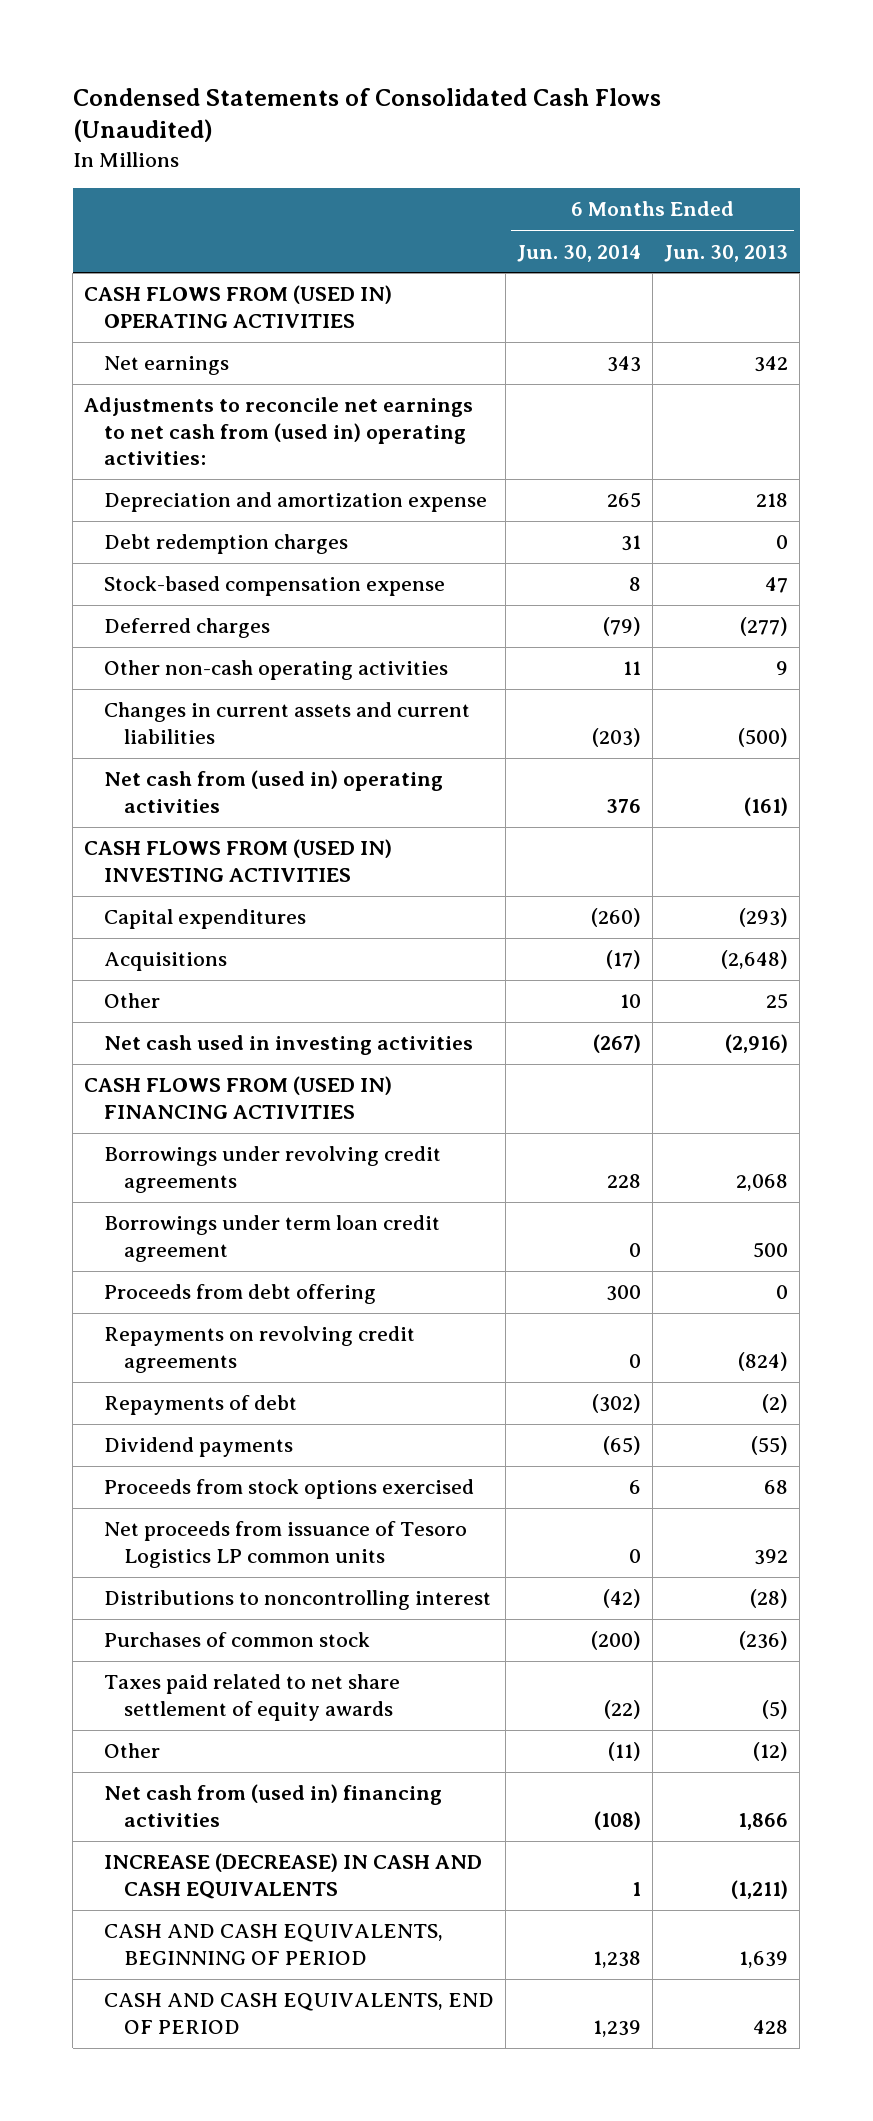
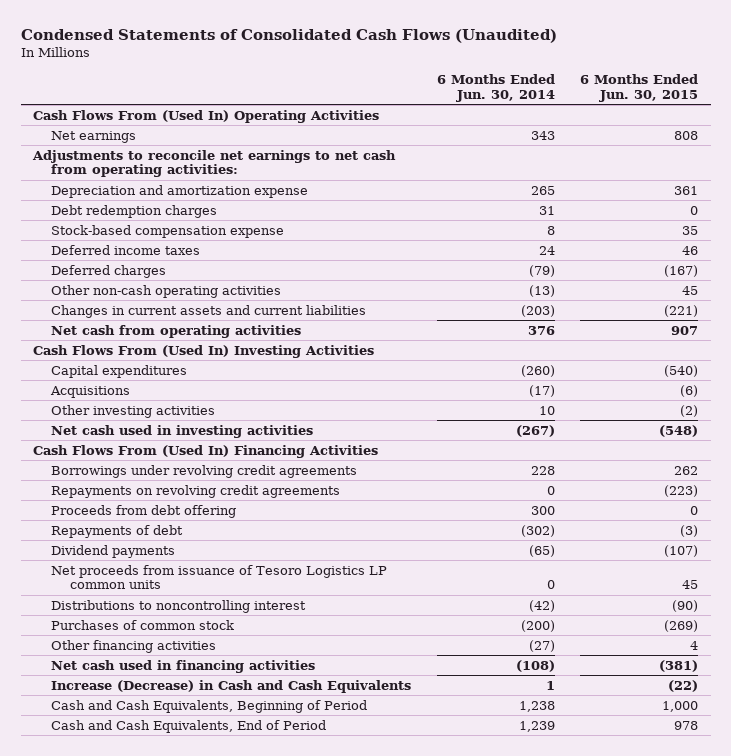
- | 6 Months Ended Jun. 30, 2014 | 6 Months Ended Jun. 30, 2013
+ | 6 Months Ended Jun. 30, 2014 | 6 Months Ended Jun. 30, 2015
- CASH FLOWS FROM (USED IN) OPERATING ACTIVITIES
+ Cash Flows From (Used In) Operating Activities
- Adjustments to reconcile net earnings to net cash from (used in) operating activities:
+ Adjustments to reconcile net earnings to net cash from operating activities:
+ Deferred income taxes | 24 | 46
- Other non-cash operating activities | 11 | 9
+ Other non-cash operating activities | (13) | 45
- Net cash from (used in) operating activities | 376 | (161)
- CASH FLOWS FROM (USED IN) INVESTING ACTIVITIES
+ Net cash from operating activities | 376 | 907
+ Cash Flows From (Used In) Investing Activities
- Other | 10 | 25
+ Other investing activities | 10 | (2)
- CASH FLOWS FROM (USED IN) FINANCING ACTIVITIES
+ Cash Flows From (Used In) Financing Activities
- Borrowings under term loan credit agreement | 0 | 500
moved down: Proceeds from debt offering | 300 | 0
- Proceeds from stock options exercised | 6 | 68
- Taxes paid related to net share settlement of equity awards | (22) | (5)
- Other | (11) | (12)
- Net cash from (used in) financing activities | (108) | 1,866
- INCREASE (DECREASE) IN CASH AND CASH EQUIVALENTS | 1 | (1,211)
- CASH AND CASH EQUIVALENTS, BEGINNING OF PERIOD | 1,238 | 1,639
- CASH AND CASH EQUIVALENTS, END OF PERIOD | 1,239 | 428
+ Other financing activities | (27) | 4
+ Net cash used in financing activities | (108) | (381)
+ Increase (Decrease) in Cash and Cash Equivalents | 1 | (22)
+ Cash and Cash Equivalents, Beginning of Period | 1,238 | 1,000
+ Cash and Cash Equivalents, End of Period | 1,239 | 978

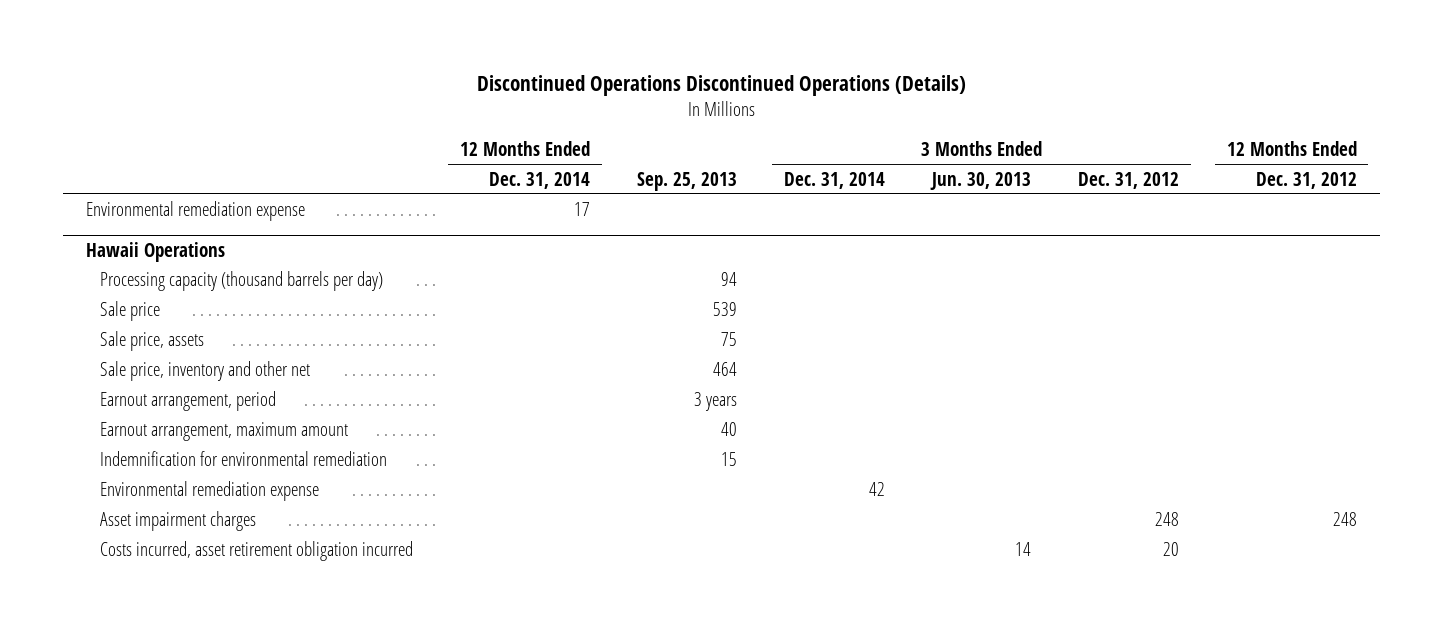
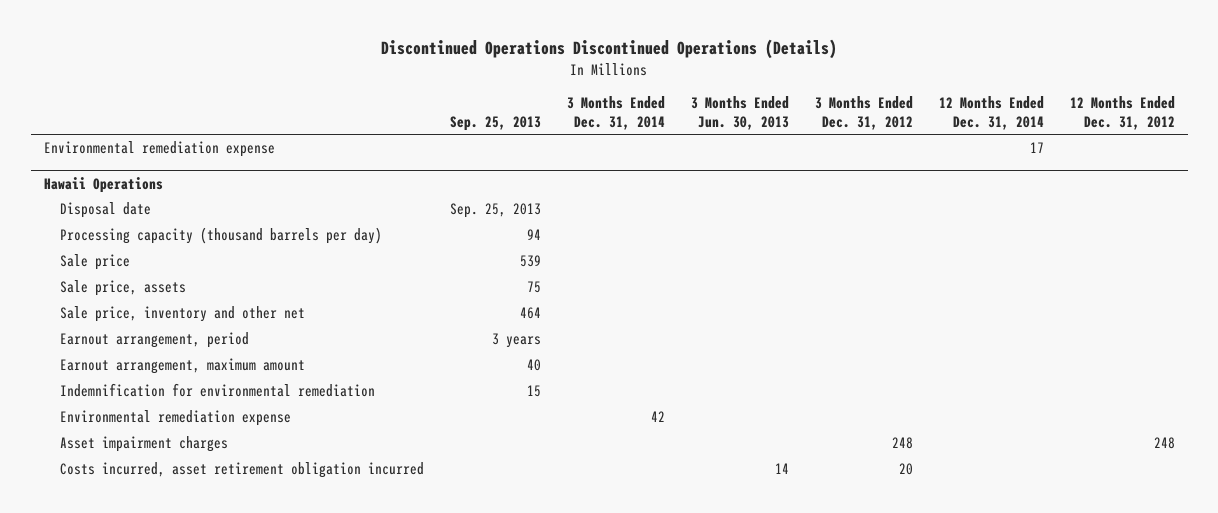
- | 12 Months Ended Dec. 31, 2014 | Sep. 25, 2013 | 3 Months Ended Dec. 31, 2014 | 3 Months Ended Jun. 30, 2013 | 3 Months Ended Dec. 31, 2012 | 12 Months Ended Dec. 31, 2012
+ | Sep. 25, 2013 | 3 Months Ended Dec. 31, 2014 | 3 Months Ended Jun. 30, 2013 | 3 Months Ended Dec. 31, 2012 | 12 Months Ended Dec. 31, 2014 | 12 Months Ended Dec. 31, 2012
@ Hawaii Operations
+ Disposal date | Sep. 25, 2013 | | | | |

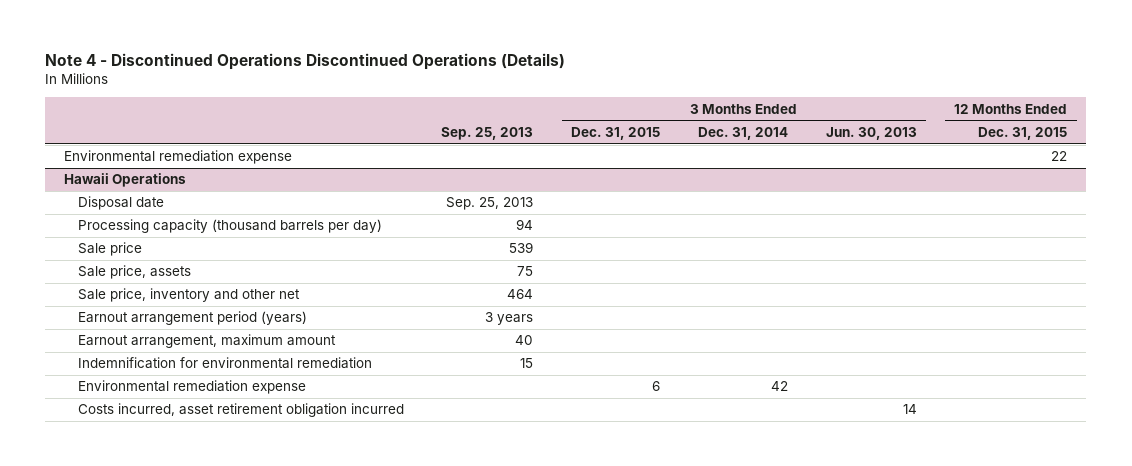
- Discontinued Operations Discontinued Operations (Details)
+ Note 4 - Discontinued Operations Discontinued Operations (Details)
- | Sep. 25, 2013 | 3 Months Ended Dec. 31, 2014 | 3 Months Ended Jun. 30, 2013 | 3 Months Ended Dec. 31, 2012 | 12 Months Ended Dec. 31, 2014 | 12 Months Ended Dec. 31, 2012
+ | Sep. 25, 2013 | 3 Months Ended Dec. 31, 2015 | 3 Months Ended Dec. 31, 2014 | 3 Months Ended Jun. 30, 2013 | 12 Months Ended Dec. 31, 2015
@ Hawaii Operations
- Earnout arrangement, period | 3 years | | | | |
+ Earnout arrangement period (years) | 3 years | | | |
- Asset impairment charges | | | | 248 | | 248

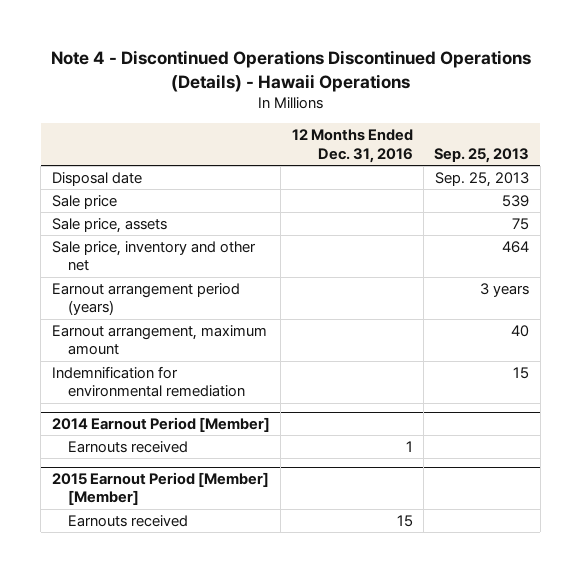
- Note 4 - Discontinued Operations Discontinued Operations (Details)
+ Note 4 - Discontinued Operations Discontinued Operations (Details) - Hawaii Operations
- | Sep. 25, 2013 | 3 Months Ended Dec. 31, 2015 | 3 Months Ended Dec. 31, 2014 | 3 Months Ended Jun. 30, 2013 | 12 Months Ended Dec. 31, 2015
+ | 12 Months Ended Dec. 31, 2016 | Sep. 25, 2013
- Environmental remediation expense | | | | | 22
- Hawaii Operations
- Processing capacity (thousand barrels per day) | 94 | | | |
- Environmental remediation expense | | 6 | 42 | |
- Costs incurred, asset retirement obligation incurred | | | | 14 |
+ 2014 Earnout Period [Member]
+ Earnouts received | 1 |
+ 2015 Earnout Period [Member] [Member]
+ Earnouts received | 15 |

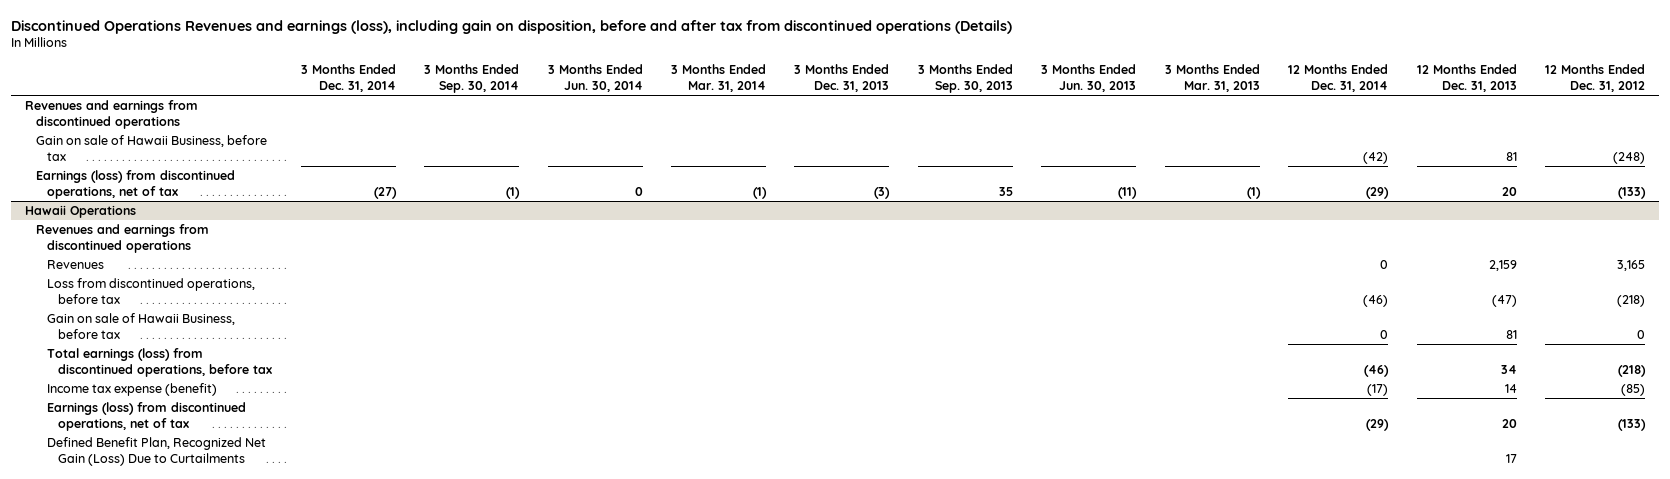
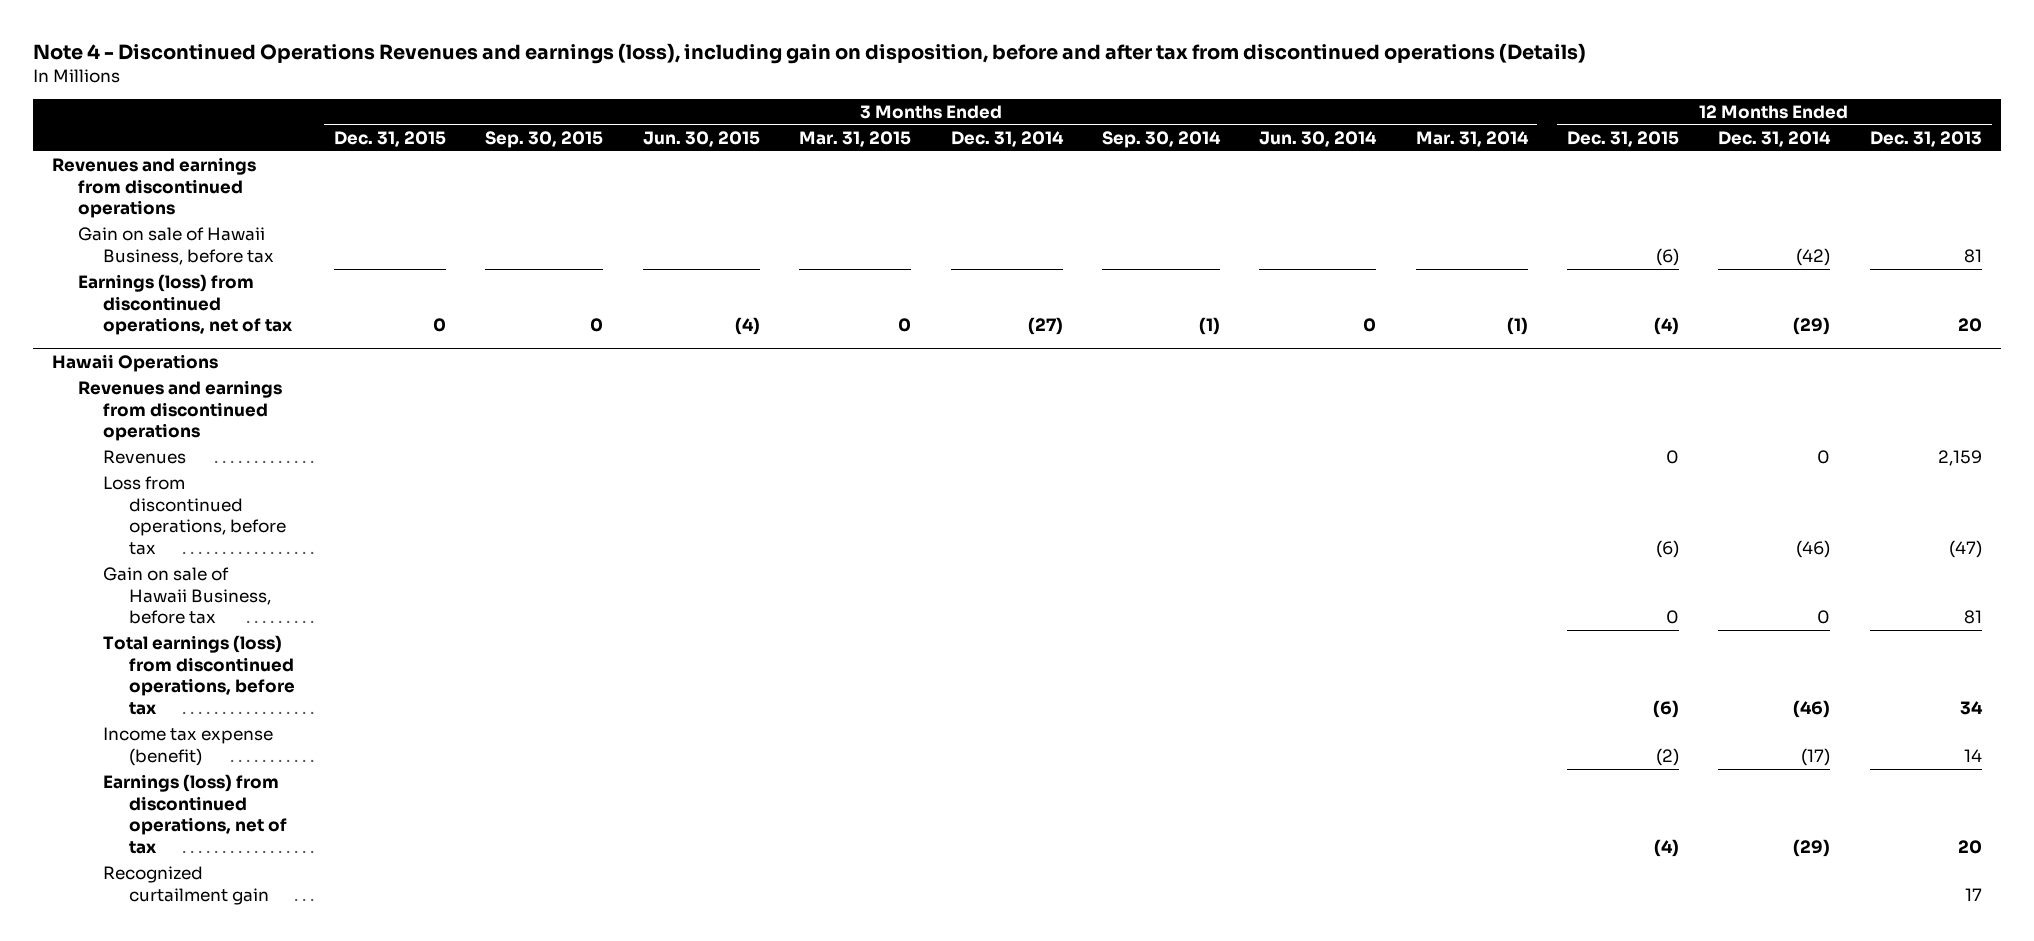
- Discontinued Operations Revenues and earnings (loss), including gain on disposition, before and after tax from discontinued operations (Details)
+ Note 4 - Discontinued Operations Revenues and earnings (loss), including gain on disposition, before and after tax from discontinued operations (Details)
- | 3 Months Ended Dec. 31, 2014 | 3 Months Ended Sep. 30, 2014 | 3 Months Ended Jun. 30, 2014 | 3 Months Ended Mar. 31, 2014 | 3 Months Ended Dec. 31, 2013 | 3 Months Ended Sep. 30, 2013 | 3 Months Ended Jun. 30, 2013 | 3 Months Ended Mar. 31, 2013 | 12 Months Ended Dec. 31, 2014 | 12 Months Ended Dec. 31, 2013 | 12 Months Ended Dec. 31, 2012
+ | 3 Months Ended Dec. 31, 2015 | 3 Months Ended Sep. 30, 2015 | 3 Months Ended Jun. 30, 2015 | 3 Months Ended Mar. 31, 2015 | 3 Months Ended Dec. 31, 2014 | 3 Months Ended Sep. 30, 2014 | 3 Months Ended Jun. 30, 2014 | 3 Months Ended Mar. 31, 2014 | 12 Months Ended Dec. 31, 2015 | 12 Months Ended Dec. 31, 2014 | 12 Months Ended Dec. 31, 2013
@ Hawaii Operations
- Defined Benefit Plan, Recognized Net Gain (Loss) Due to Curtailments | | | | | | | | | | 17 |
+ Recognized curtailment gain | | | | | | | | | | | 17

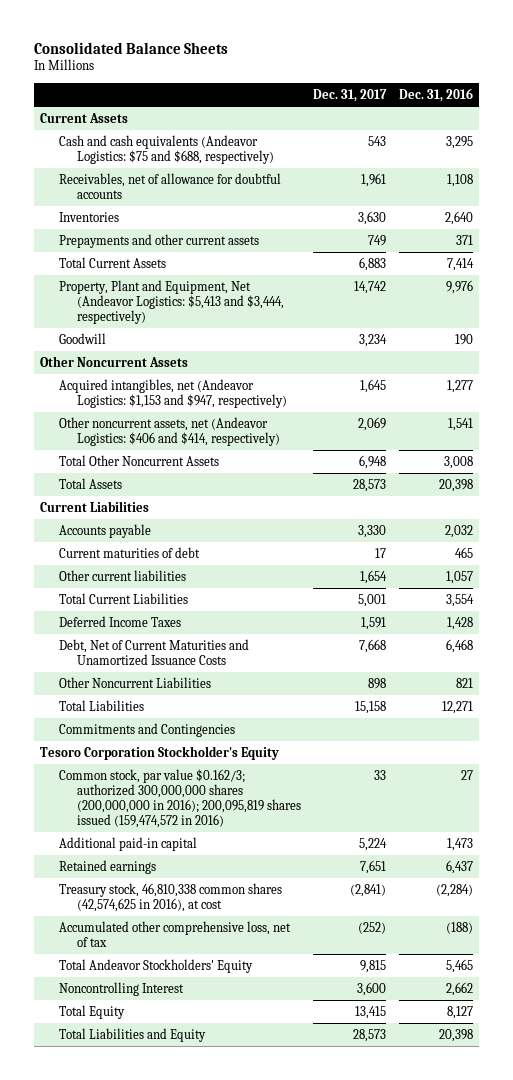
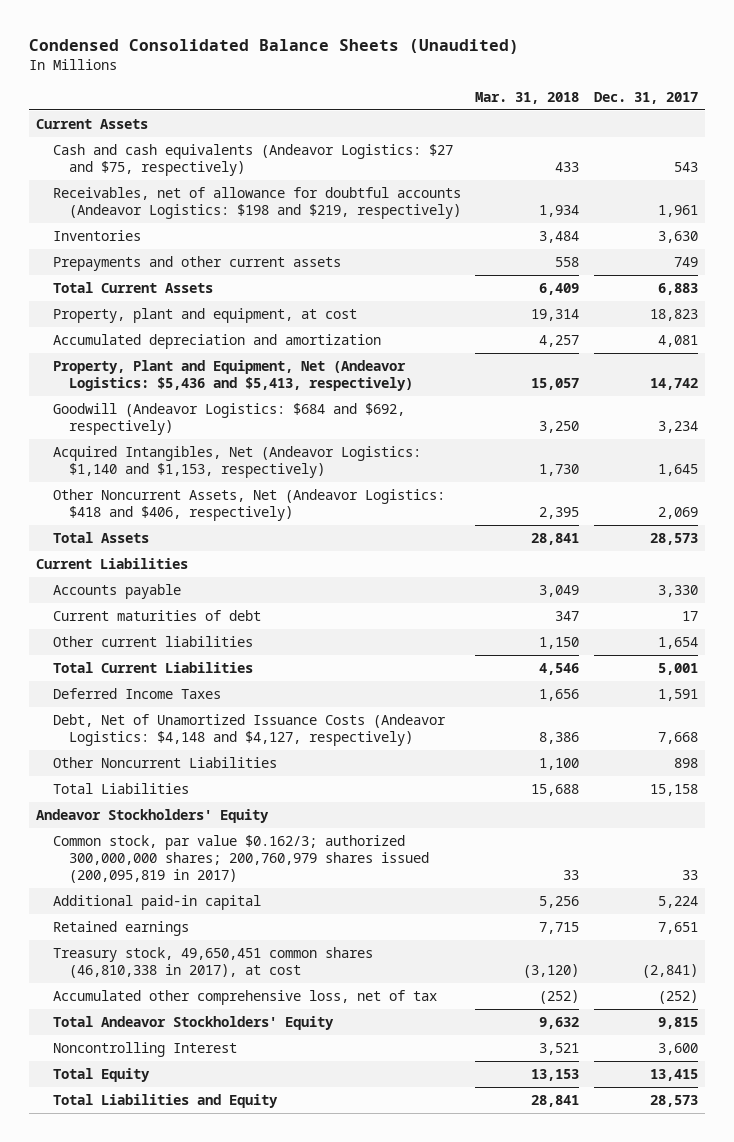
- Consolidated Balance Sheets
+ Condensed Consolidated Balance Sheets (Unaudited)
- | Dec. 31, 2017 | Dec. 31, 2016
+ | Mar. 31, 2018 | Dec. 31, 2017
- Cash and cash equivalents (Andeavor Logistics: $75 and $688, respectively) | 543 | 3,295
- Receivables, net of allowance for doubtful accounts | 1,961 | 1,108
+ Cash and cash equivalents (Andeavor Logistics: $27 and $75, respectively) | 433 | 543
+ Receivables, net of allowance for doubtful accounts (Andeavor Logistics: $198 and $219, respectively) | 1,934 | 1,961
- Property, Plant and Equipment, Net (Andeavor Logistics: $5,413 and $3,444, respectively) | 14,742 | 9,976
- Goodwill | 3,234 | 190
- Other Noncurrent Assets
- Acquired intangibles, net (Andeavor Logistics: $1,153 and $947, respectively) | 1,645 | 1,277
- Other noncurrent assets, net (Andeavor Logistics: $406 and $414, respectively) | 2,069 | 1,541
- Total Other Noncurrent Assets | 6,948 | 3,008
+ Property, plant and equipment, at cost | 19,314 | 18,823
+ Accumulated depreciation and amortization | 4,257 | 4,081
+ Property, Plant and Equipment, Net (Andeavor Logistics: $5,436 and $5,413, respectively) | 15,057 | 14,742
+ Goodwill (Andeavor Logistics: $684 and $692, respectively) | 3,250 | 3,234
+ Acquired Intangibles, Net (Andeavor Logistics: $1,140 and $1,153, respectively) | 1,730 | 1,645
+ Other Noncurrent Assets, Net (Andeavor Logistics: $418 and $406, respectively) | 2,395 | 2,069
- Debt, Net of Current Maturities and Unamortized Issuance Costs | 7,668 | 6,468
+ Debt, Net of Unamortized Issuance Costs (Andeavor Logistics: $4,148 and $4,127, respectively) | 8,386 | 7,668
- Commitments and Contingencies
- Tesoro Corporation Stockholder's Equity
- Common stock, par value $0.162/3; authorized 300,000,000 shares (200,000,000 in 2016); 200,095,819 shares issued (159,474,572 in 2016) | 33 | 27
+ Andeavor Stockholders' Equity
+ Common stock, par value $0.162/3; authorized 300,000,000 shares; 200,760,979 shares issued (200,095,819 in 2017) | 33 | 33
- Treasury stock, 46,810,338 common shares (42,574,625 in 2016), at cost | (2,841) | (2,284)
+ Treasury stock, 49,650,451 common shares (46,810,338 in 2017), at cost | (3,120) | (2,841)

